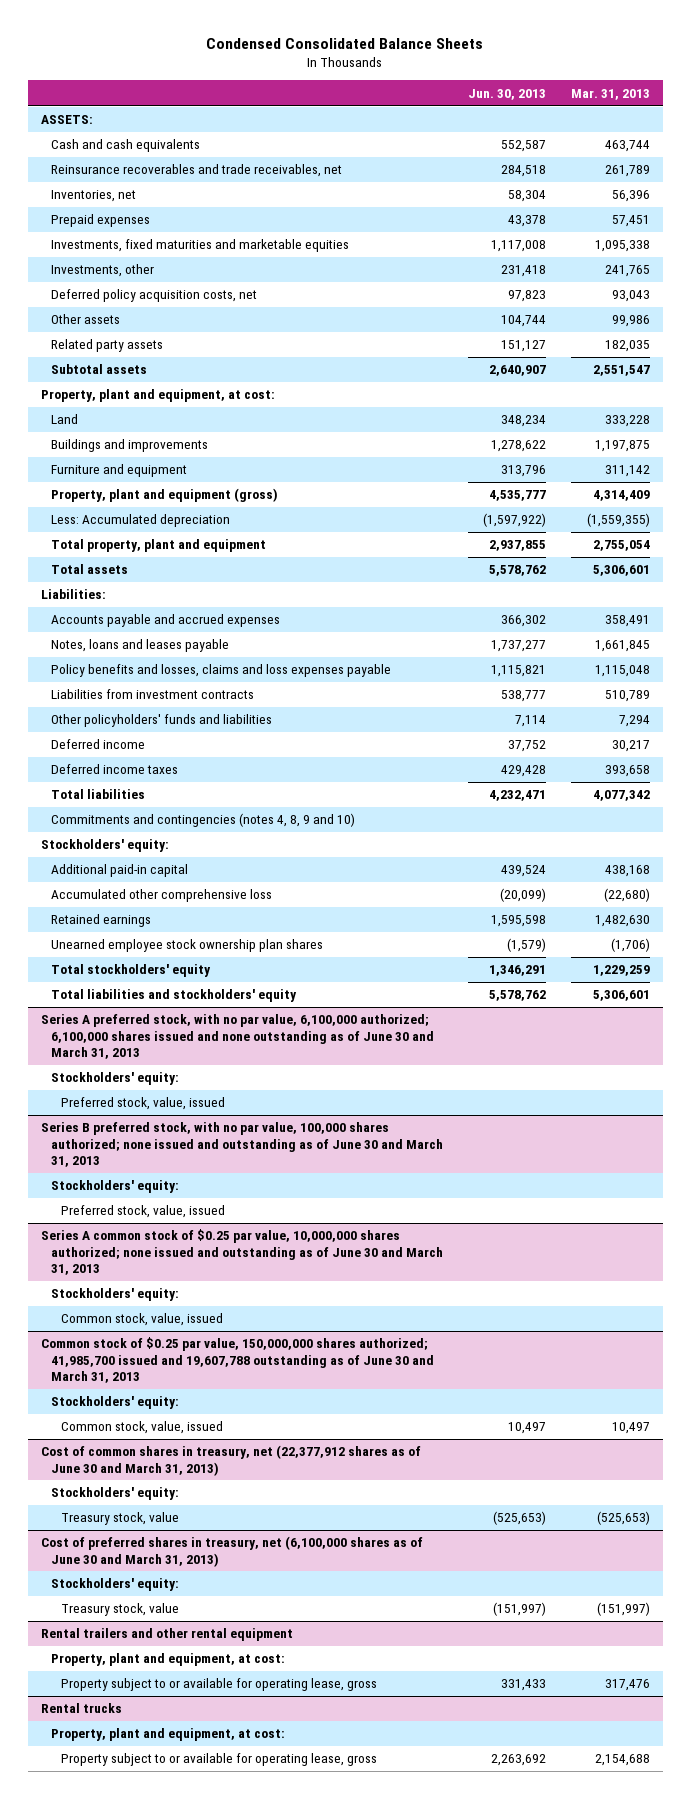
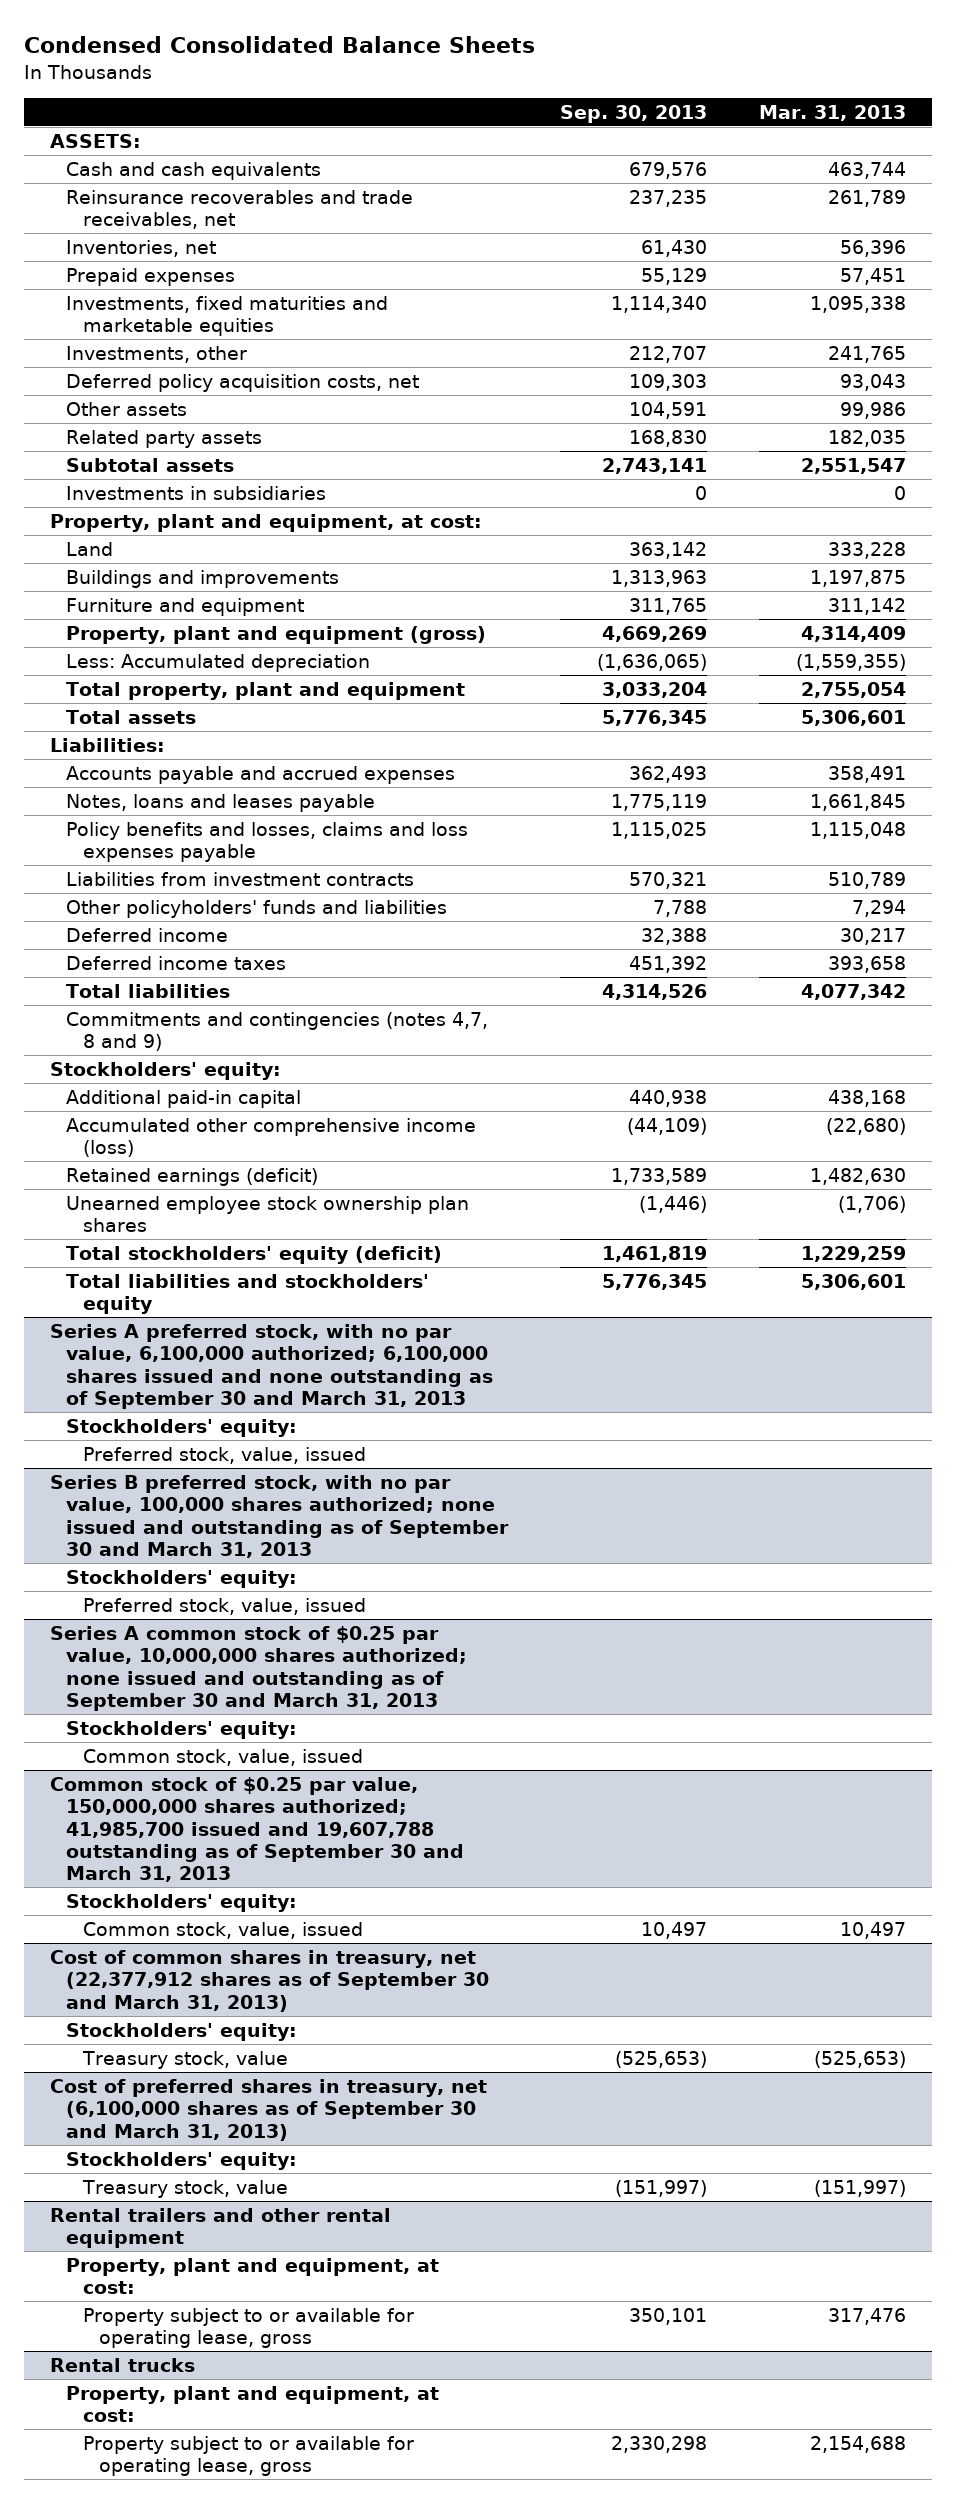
- | Jun. 30, 2013 | Mar. 31, 2013
+ | Sep. 30, 2013 | Mar. 31, 2013
+ Investments in subsidiaries | 0 | 0
- Commitments and contingencies (notes 4, 8, 9 and 10)
+ Commitments and contingencies (notes 4,7, 8 and 9)
- Accumulated other comprehensive loss | (20,099) | (22,680)
- Retained earnings | 1,595,598 | 1,482,630
+ Accumulated other comprehensive income (loss) | (44,109) | (22,680)
+ Retained earnings (deficit) | 1,733,589 | 1,482,630
- Total stockholders' equity | 1,346,291 | 1,229,259
+ Total stockholders' equity (deficit) | 1,461,819 | 1,229,259
- Series A preferred stock, with no par value, 6,100,000 authorized; 6,100,000 shares issued and none outstanding as of June 30 and March 31, 2013
+ Series A preferred stock, with no par value, 6,100,000 authorized; 6,100,000 shares issued and none outstanding as of September 30 and March 31, 2013
- Series B preferred stock, with no par value, 100,000 shares authorized; none issued and outstanding as of June 30 and March 31, 2013
+ Series B preferred stock, with no par value, 100,000 shares authorized; none issued and outstanding as of September 30 and March 31, 2013
- Series A common stock of $0.25 par value, 10,000,000 shares authorized; none issued and outstanding as of June 30 and March 31, 2013
+ Series A common stock of $0.25 par value, 10,000,000 shares authorized; none issued and outstanding as of September 30 and March 31, 2013
- Common stock of $0.25 par value, 150,000,000 shares authorized; 41,985,700 issued and 19,607,788 outstanding as of June 30 and March 31, 2013
+ Common stock of $0.25 par value, 150,000,000 shares authorized; 41,985,700 issued and 19,607,788 outstanding as of September 30 and March 31, 2013
- Cost of common shares in treasury, net (22,377,912 shares as of June 30 and March 31, 2013)
+ Cost of common shares in treasury, net (22,377,912 shares as of September 30 and March 31, 2013)
- Cost of preferred shares in treasury, net (6,100,000 shares as of June 30 and March 31, 2013)
+ Cost of preferred shares in treasury, net (6,100,000 shares as of September 30 and March 31, 2013)

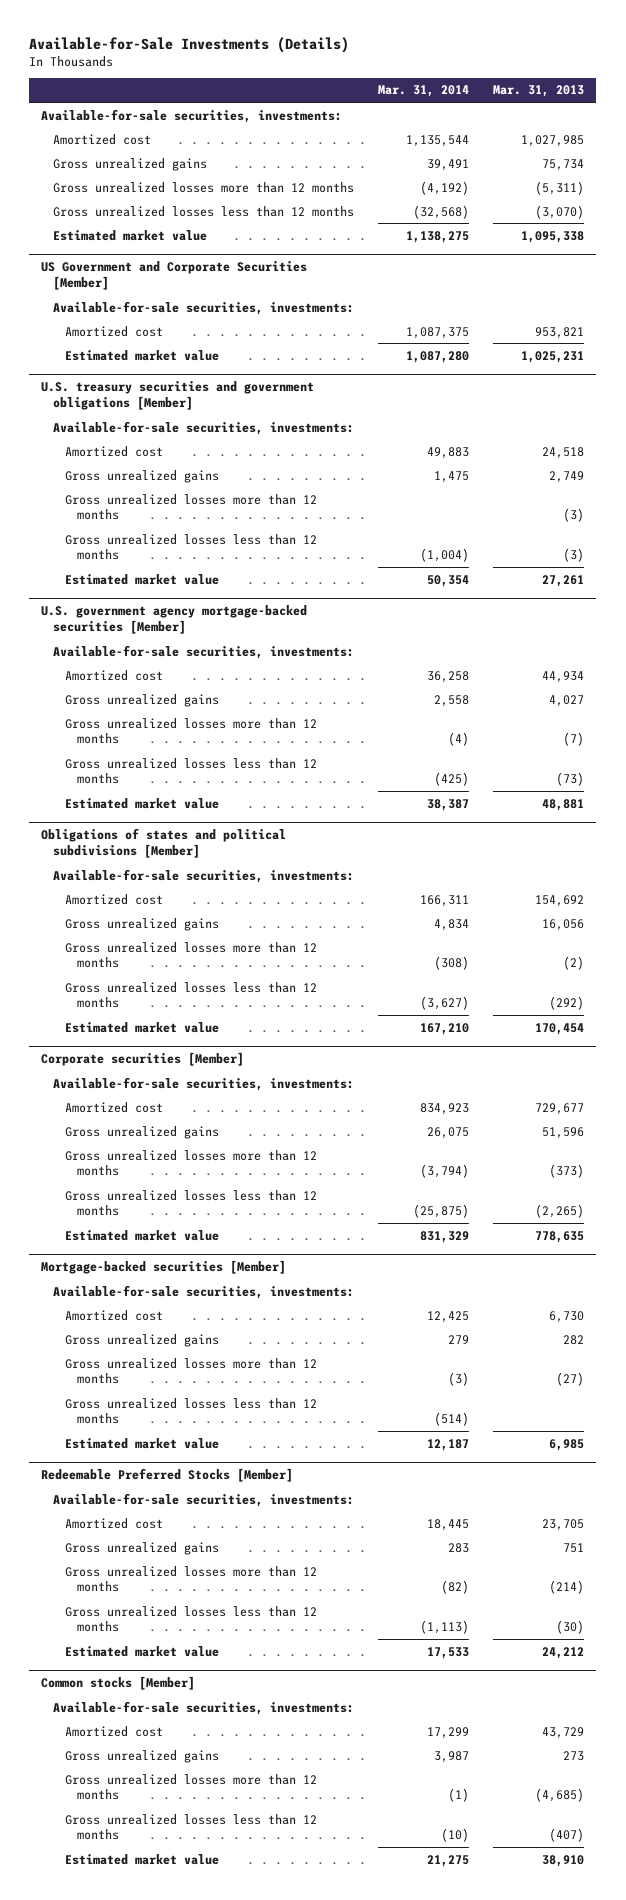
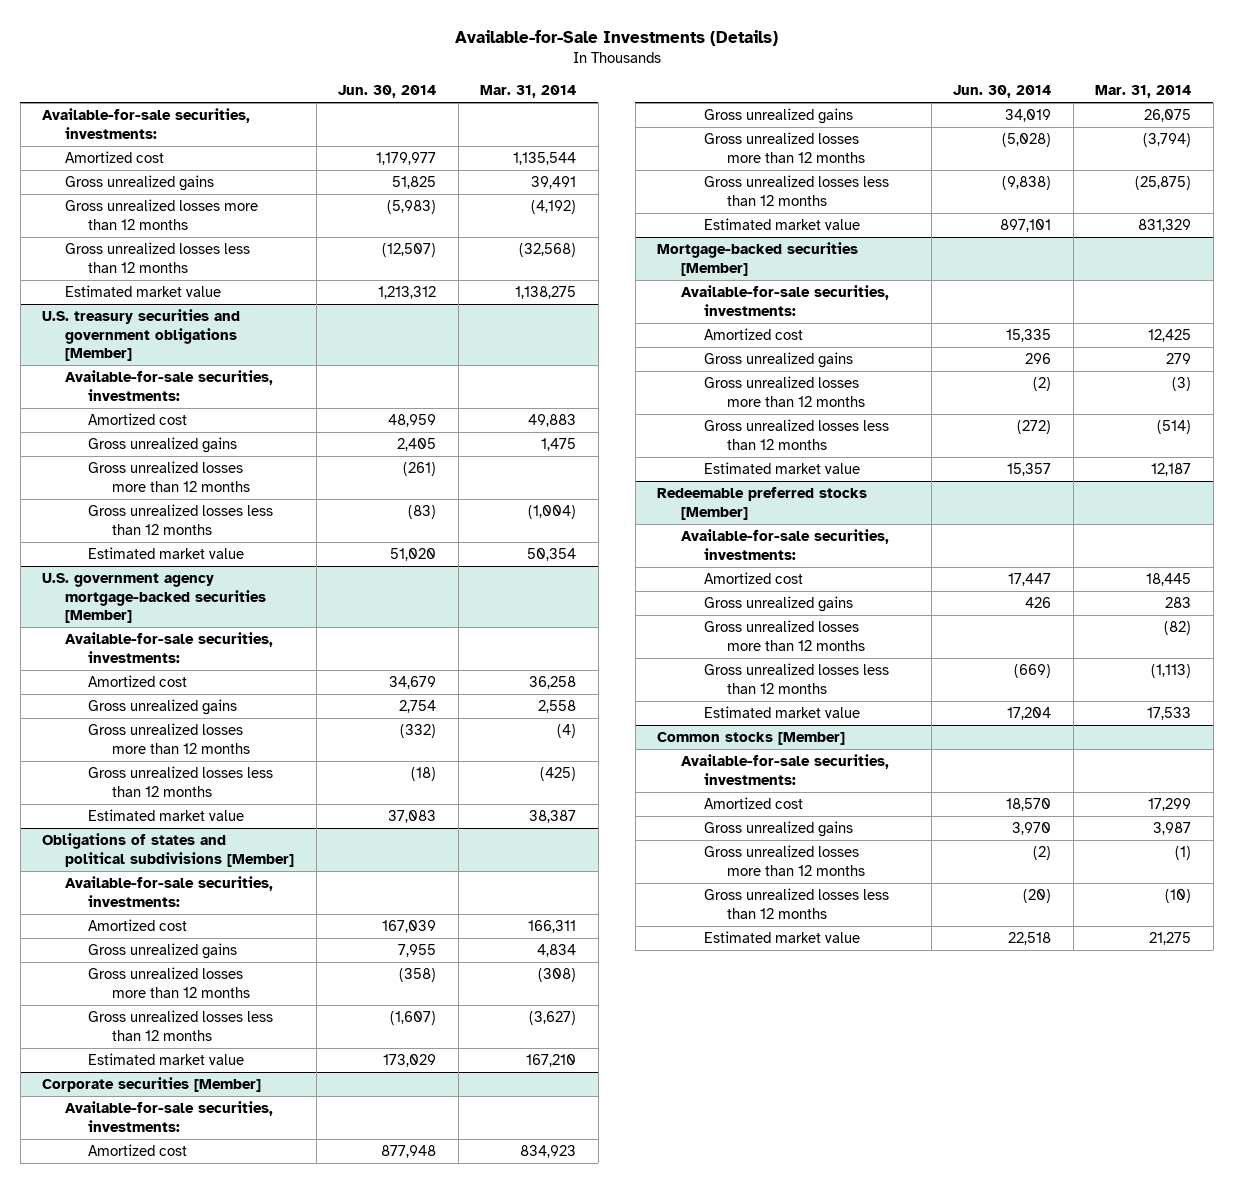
- | Mar. 31, 2014 | Mar. 31, 2013
+ | Jun. 30, 2014 | Mar. 31, 2014
- US Government and Corporate Securities [Member]
- Available-for-sale securities, investments:
- Amortized cost | 1,087,375 | 953,821
- Estimated market value | 1,087,280 | 1,025,231
- Redeemable Preferred Stocks [Member]
+ Redeemable preferred stocks [Member]

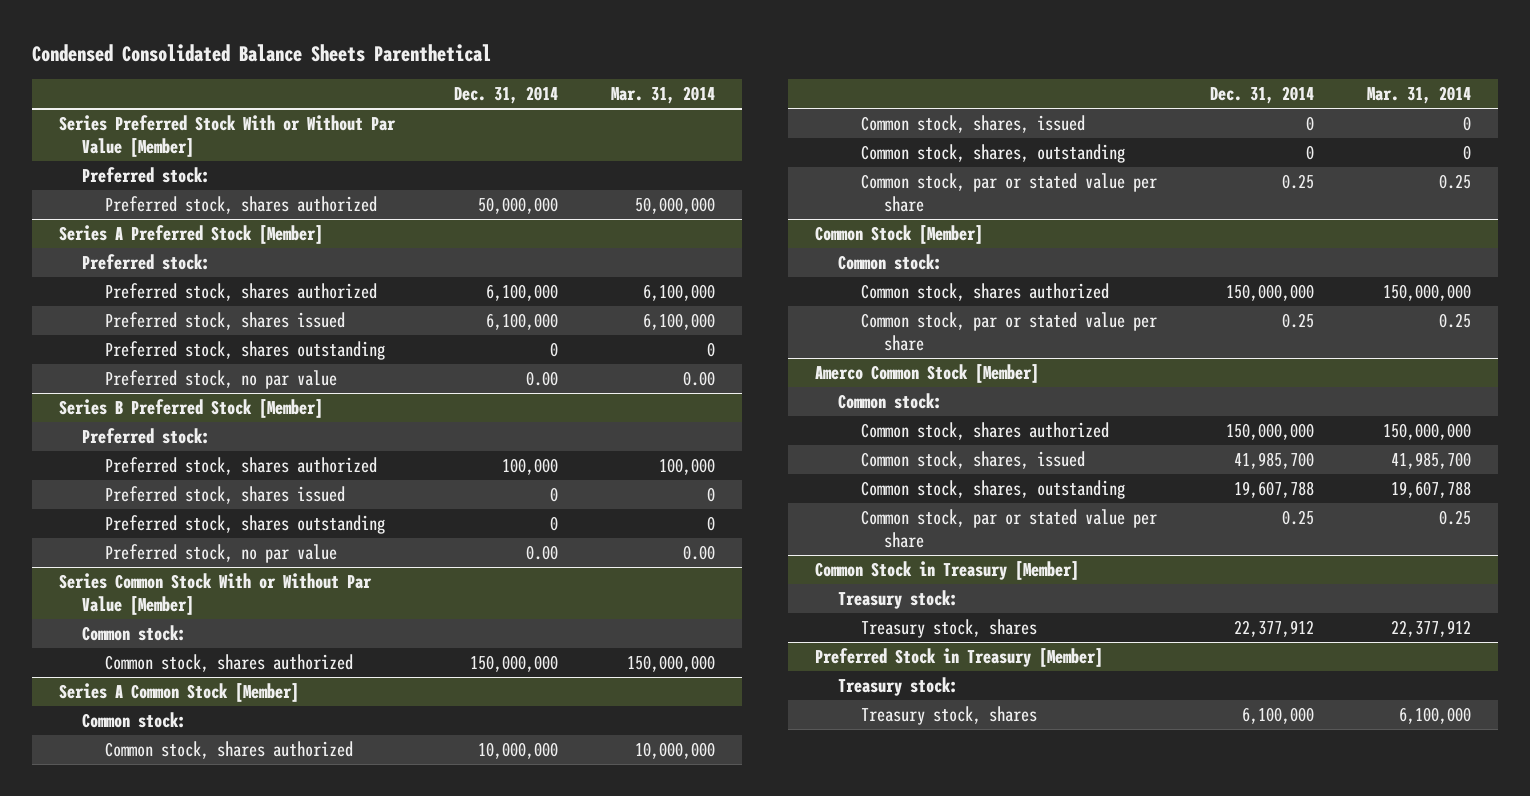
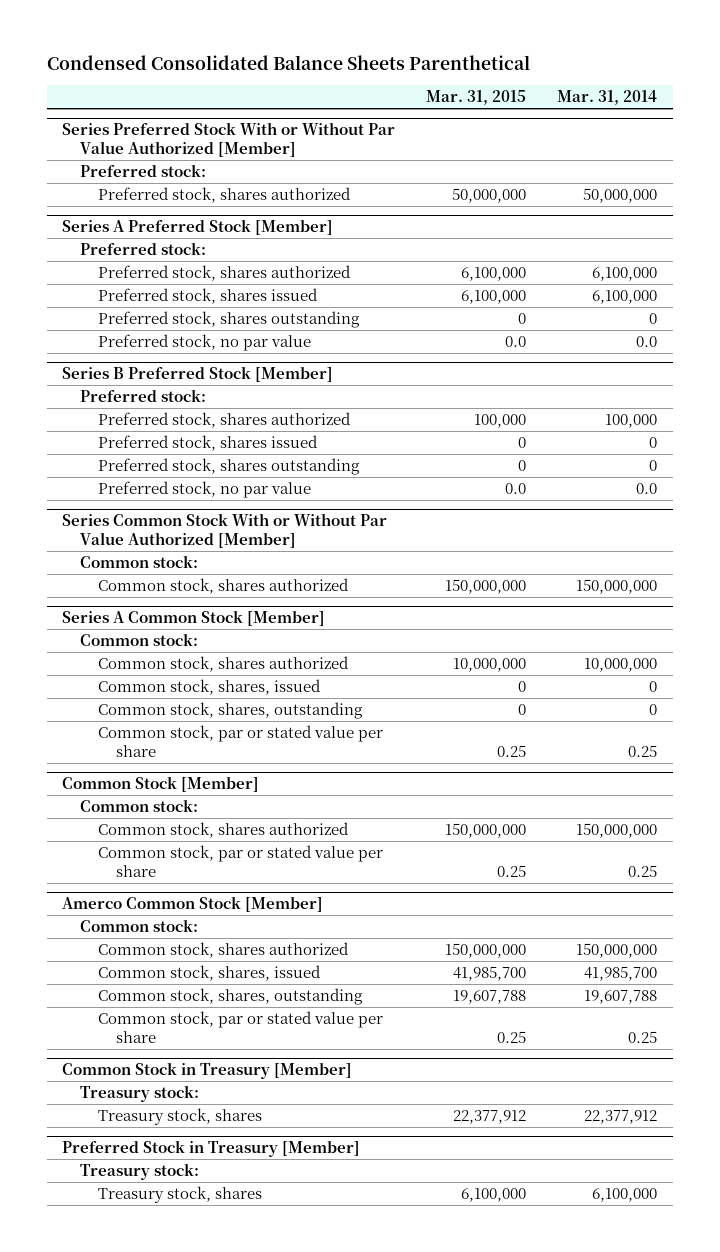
- | Dec. 31, 2014 | Mar. 31, 2014
+ | Mar. 31, 2015 | Mar. 31, 2014
- Series Preferred Stock With or Without Par Value [Member]
+ Series Preferred Stock With or Without Par Value Authorized [Member]
@ Series A Preferred Stock [Member]
- Preferred stock, no par value | 0.00 | 0.00
+ Preferred stock, no par value | 0.0 | 0.0
@ Series B Preferred Stock [Member]
- Preferred stock, no par value | 0.00 | 0.00
- Series Common Stock With or Without Par Value [Member]
@ Series B Preferred Stock [Member]
+ Preferred stock, no par value | 0.0 | 0.0
+ Series Common Stock With or Without Par Value Authorized [Member]

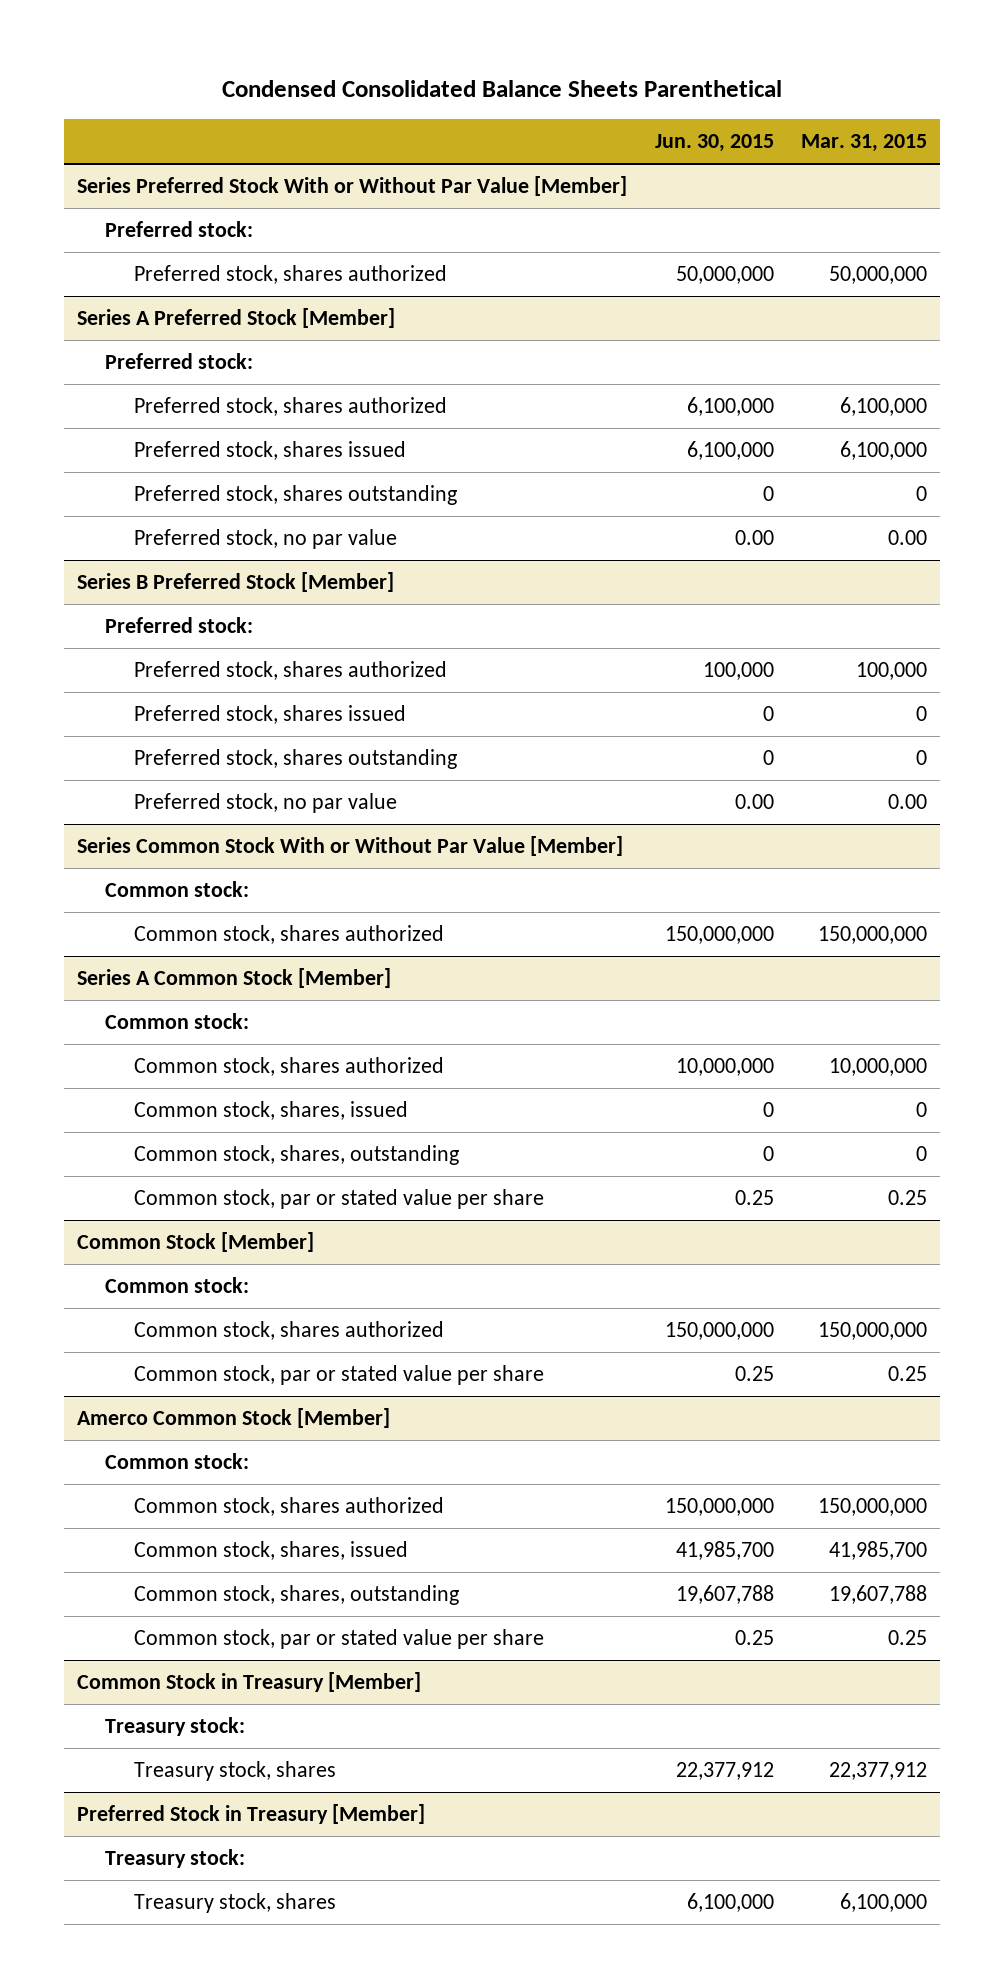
- | Mar. 31, 2015 | Mar. 31, 2014
+ | Jun. 30, 2015 | Mar. 31, 2015
- Series Preferred Stock With or Without Par Value Authorized [Member]
+ Series Preferred Stock With or Without Par Value [Member]
@ Series A Preferred Stock [Member]
- Preferred stock, no par value | 0.0 | 0.0
+ Preferred stock, no par value | 0.00 | 0.00
@ Series B Preferred Stock [Member]
- Preferred stock, no par value | 0.0 | 0.0
- Series Common Stock With or Without Par Value Authorized [Member]
@ Series B Preferred Stock [Member]
+ Preferred stock, no par value | 0.00 | 0.00
+ Series Common Stock With or Without Par Value [Member]

